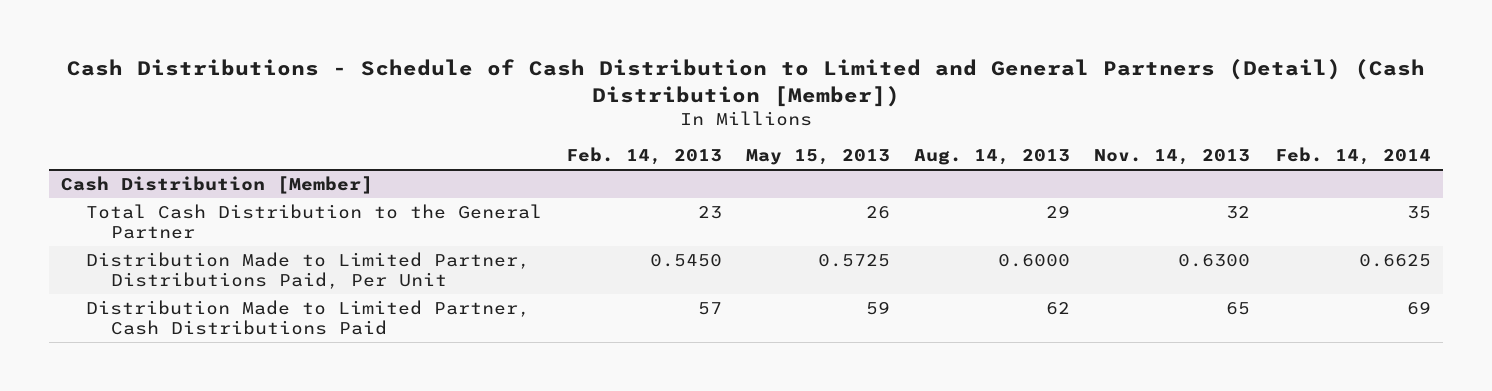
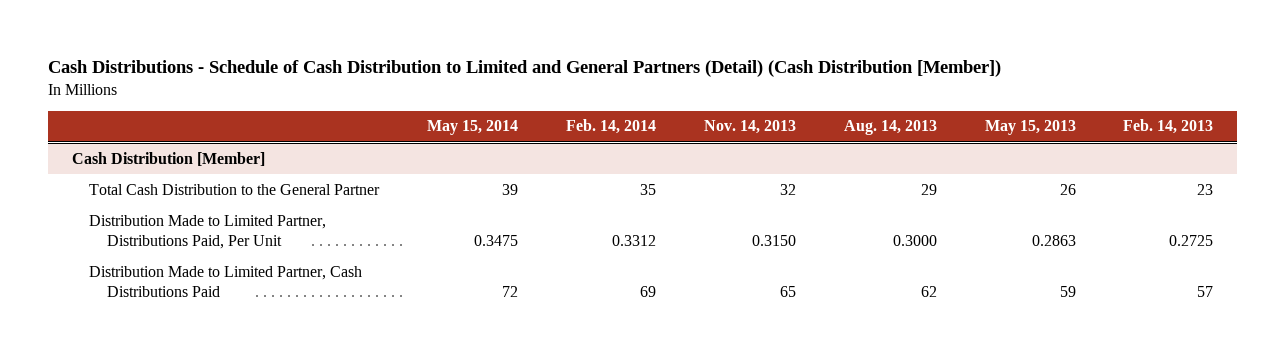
- | Feb. 14, 2013 | May 15, 2013 | Aug. 14, 2013 | Nov. 14, 2013 | Feb. 14, 2014
+ | May 15, 2014 | Feb. 14, 2014 | Nov. 14, 2013 | Aug. 14, 2013 | May 15, 2013 | Feb. 14, 2013
@ Cash Distribution [Member]
- Distribution Made to Limited Partner, Distributions Paid, Per Unit | 0.5450 | 0.5725 | 0.6000 | 0.6300 | 0.6625
+ Distribution Made to Limited Partner, Distributions Paid, Per Unit | 0.3475 | 0.3312 | 0.3150 | 0.3000 | 0.2863 | 0.2725

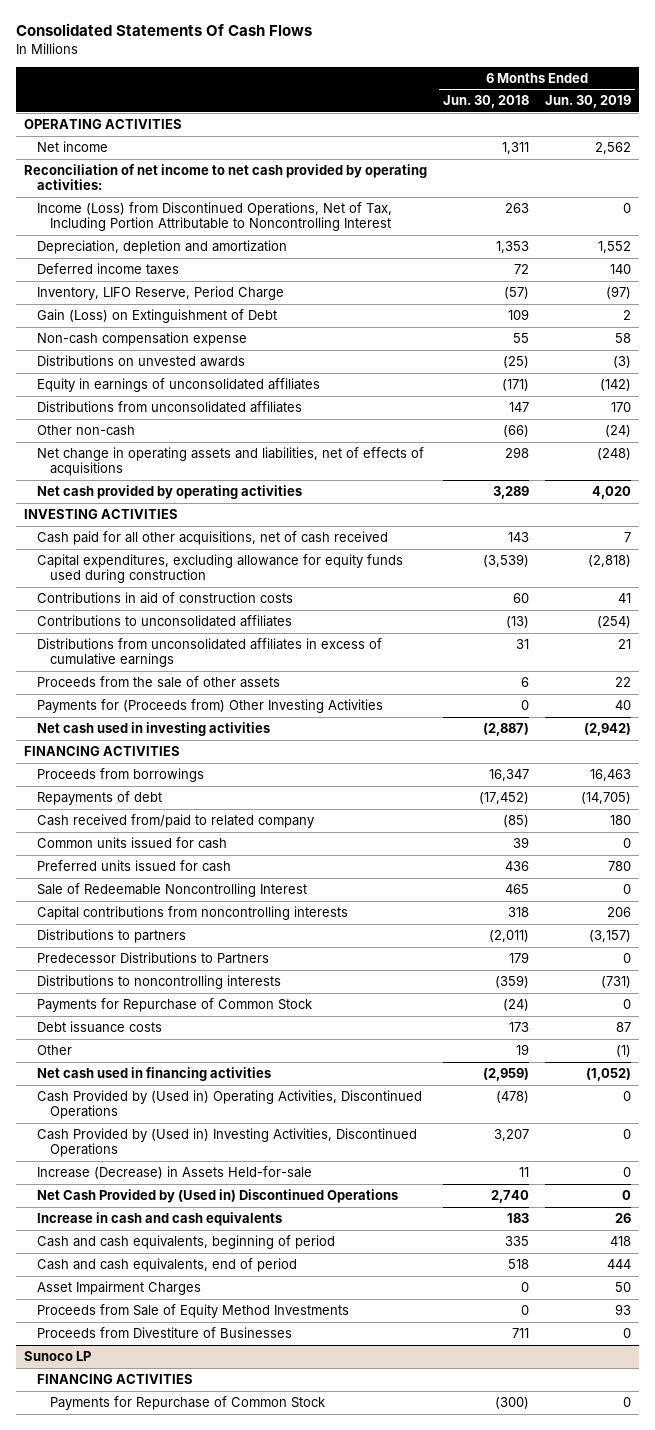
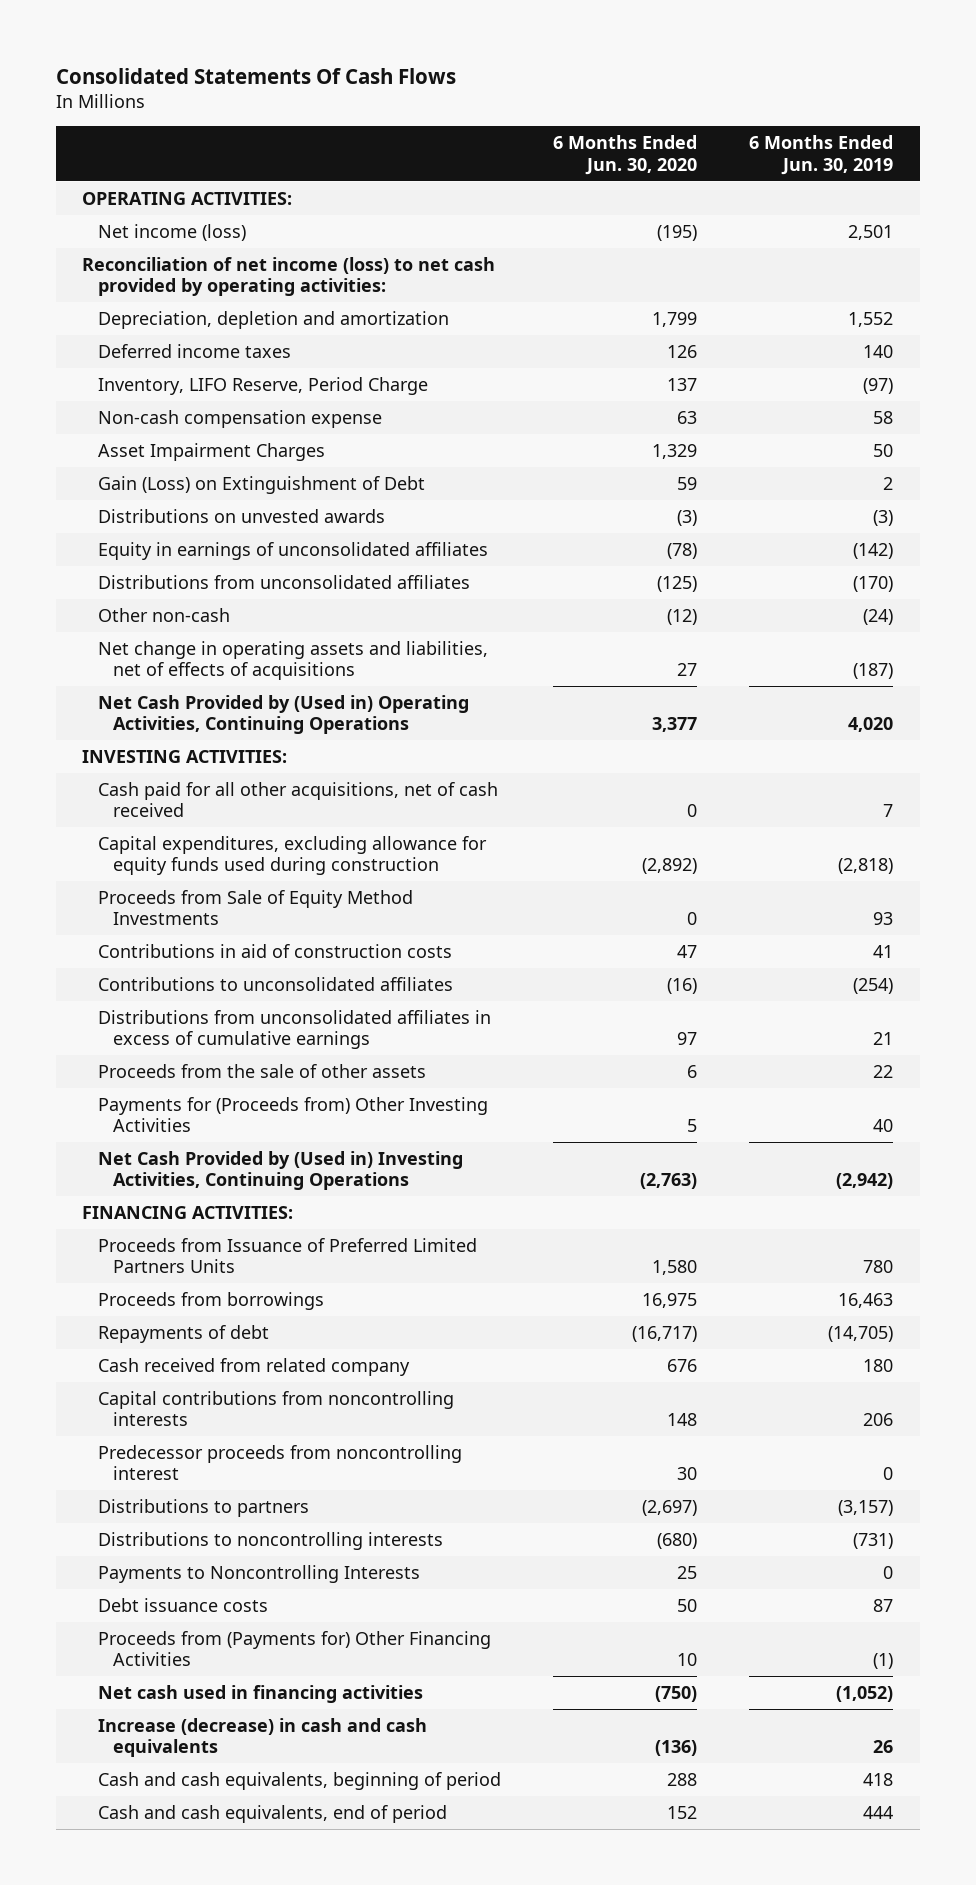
- | 6 Months Ended Jun. 30, 2018 | 6 Months Ended Jun. 30, 2019
+ | 6 Months Ended Jun. 30, 2020 | 6 Months Ended Jun. 30, 2019
- OPERATING ACTIVITIES
- Net income | 1,311 | 2,562
- Reconciliation of net income to net cash provided by operating activities:
- Income (Loss) from Discontinued Operations, Net of Tax, Including Portion Attributable to Noncontrolling Interest | 263 | 0
+ OPERATING ACTIVITIES:
+ Net income (loss) | (195) | 2,501
+ Reconciliation of net income (loss) to net cash provided by operating activities:
moved up: Asset Impairment Charges | 1,329 | 50
moved down: Gain (Loss) on Extinguishment of Debt | 59 | 2
- Distributions from unconsolidated affiliates | 147 | 170
+ Distributions from unconsolidated affiliates | (125) | (170)
- Net change in operating assets and liabilities, net of effects of acquisitions | 298 | (248)
- Net cash provided by operating activities | 3,289 | 4,020
- INVESTING ACTIVITIES
+ Net change in operating assets and liabilities, net of effects of acquisitions | 27 | (187)
+ Net Cash Provided by (Used in) Operating Activities, Continuing Operations | 3,377 | 4,020
+ INVESTING ACTIVITIES:
moved up: Proceeds from Sale of Equity Method Investments | 0 | 93
- Net cash used in investing activities | (2,887) | (2,942)
- FINANCING ACTIVITIES
+ Net Cash Provided by (Used in) Investing Activities, Continuing Operations | (2,763) | (2,942)
+ FINANCING ACTIVITIES:
+ Proceeds from Issuance of Preferred Limited Partners Units | 1,580 | 780
- Cash received from/paid to related company | (85) | 180
- Common units issued for cash | 39 | 0
- Preferred units issued for cash | 436 | 780
- Sale of Redeemable Noncontrolling Interest | 465 | 0
+ Cash received from related company | 676 | 180
+ Predecessor proceeds from noncontrolling interest | 30 | 0
- Predecessor Distributions to Partners | 179 | 0
- Payments for Repurchase of Common Stock | (24) | 0
+ Payments to Noncontrolling Interests | 25 | 0
- Other | 19 | (1)
+ Proceeds from (Payments for) Other Financing Activities | 10 | (1)
- Cash Provided by (Used in) Operating Activities, Discontinued Operations | (478) | 0
- Cash Provided by (Used in) Investing Activities, Discontinued Operations | 3,207 | 0
- Increase (Decrease) in Assets Held-for-sale | 11 | 0
- Net Cash Provided by (Used in) Discontinued Operations | 2,740 | 0
- Increase in cash and cash equivalents | 183 | 26
+ Increase (decrease) in cash and cash equivalents | (136) | 26
- Proceeds from Divestiture of Businesses | 711 | 0
- Sunoco LP
- FINANCING ACTIVITIES
- Payments for Repurchase of Common Stock | (300) | 0

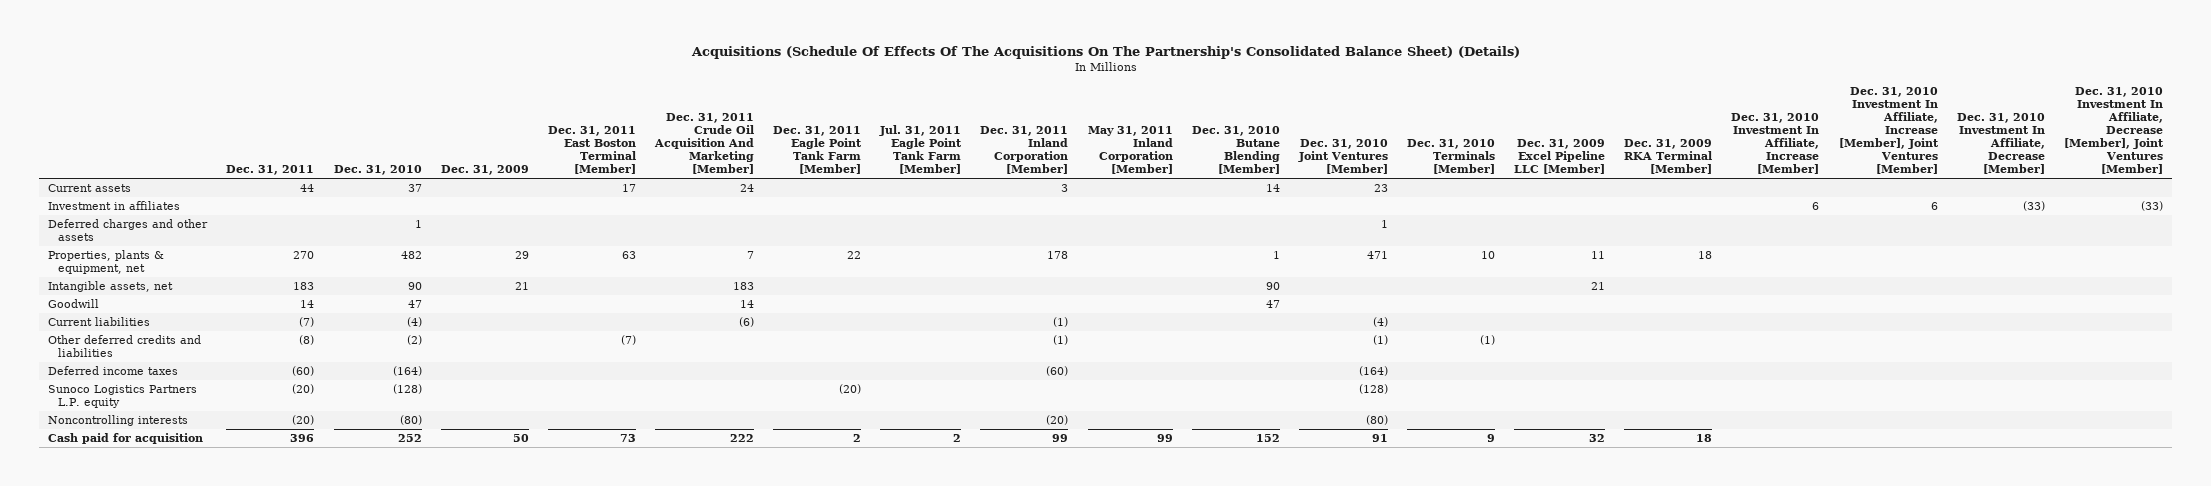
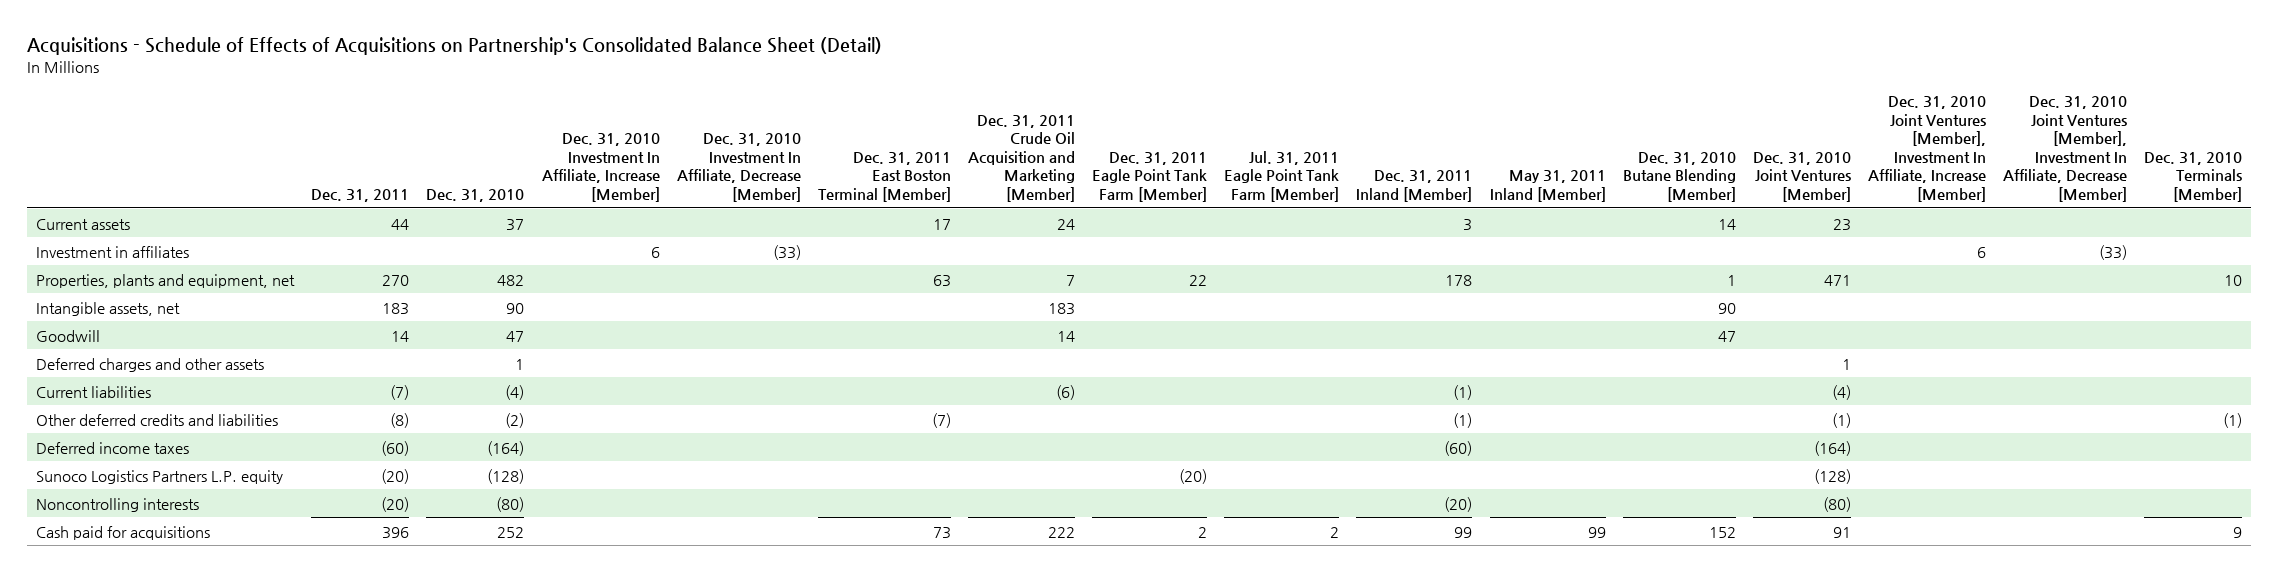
- Acquisitions (Schedule Of Effects Of The Acquisitions On The Partnership's Consolidated Balance Sheet) (Details)
+ Acquisitions - Schedule of Effects of Acquisitions on Partnership's Consolidated Balance Sheet (Detail)
- | Dec. 31, 2011 | Dec. 31, 2010 | Dec. 31, 2009 | Dec. 31, 2011 East Boston Terminal [Member] | Dec. 31, 2011 Crude Oil Acquisition And Marketing [Member] | Dec. 31, 2011 Eagle Point Tank Farm [Member] | Jul. 31, 2011 Eagle Point Tank Farm [Member] | Dec. 31, 2011 Inland Corporation [Member] | May 31, 2011 Inland Corporation [Member] | Dec. 31, 2010 Butane Blending [Member] | Dec. 31, 2010 Joint Ventures [Member] | Dec. 31, 2010 Terminals [Member] | Dec. 31, 2009 Excel Pipeline LLC [Member] | Dec. 31, 2009 RKA Terminal [Member] | Dec. 31, 2010 Investment In Affiliate, Increase [Member] | Dec. 31, 2010 Investment In Affiliate, Increase [Member], Joint Ventures [Member] | Dec. 31, 2010 Investment In Affiliate, Decrease [Member] | Dec. 31, 2010 Investment In Affiliate, Decrease [Member], Joint Ventures [Member]
+ | Dec. 31, 2011 | Dec. 31, 2010 | Dec. 31, 2010 Investment In Affiliate, Increase [Member] | Dec. 31, 2010 Investment In Affiliate, Decrease [Member] | Dec. 31, 2011 East Boston Terminal [Member] | Dec. 31, 2011 Crude Oil Acquisition and Marketing [Member] | Dec. 31, 2011 Eagle Point Tank Farm [Member] | Jul. 31, 2011 Eagle Point Tank Farm [Member] | Dec. 31, 2011 Inland [Member] | May 31, 2011 Inland [Member] | Dec. 31, 2010 Butane Blending [Member] | Dec. 31, 2010 Joint Ventures [Member] | Dec. 31, 2010 Joint Ventures [Member], Investment In Affiliate, Increase [Member] | Dec. 31, 2010 Joint Ventures [Member], Investment In Affiliate, Decrease [Member] | Dec. 31, 2010 Terminals [Member]
- Properties, plants & equipment, net | 270 | 482 | 29 | 63 | 7 | 22 | | 178 | | 1 | 471 | 10 | 11 | 18 | | | |
+ Properties, plants and equipment, net | 270 | 482 | | | 63 | 7 | 22 | | 178 | | 1 | 471 | | | 10
moved down: Deferred charges and other assets | | 1 | | | | | | | | | | 1 | | |
- Cash paid for acquisition | 396 | 252 | 50 | 73 | 222 | 2 | 2 | 99 | 99 | 152 | 91 | 9 | 32 | 18 | | | |
+ Cash paid for acquisitions | 396 | 252 | | | 73 | 222 | 2 | 2 | 99 | 99 | 152 | 91 | | | 9

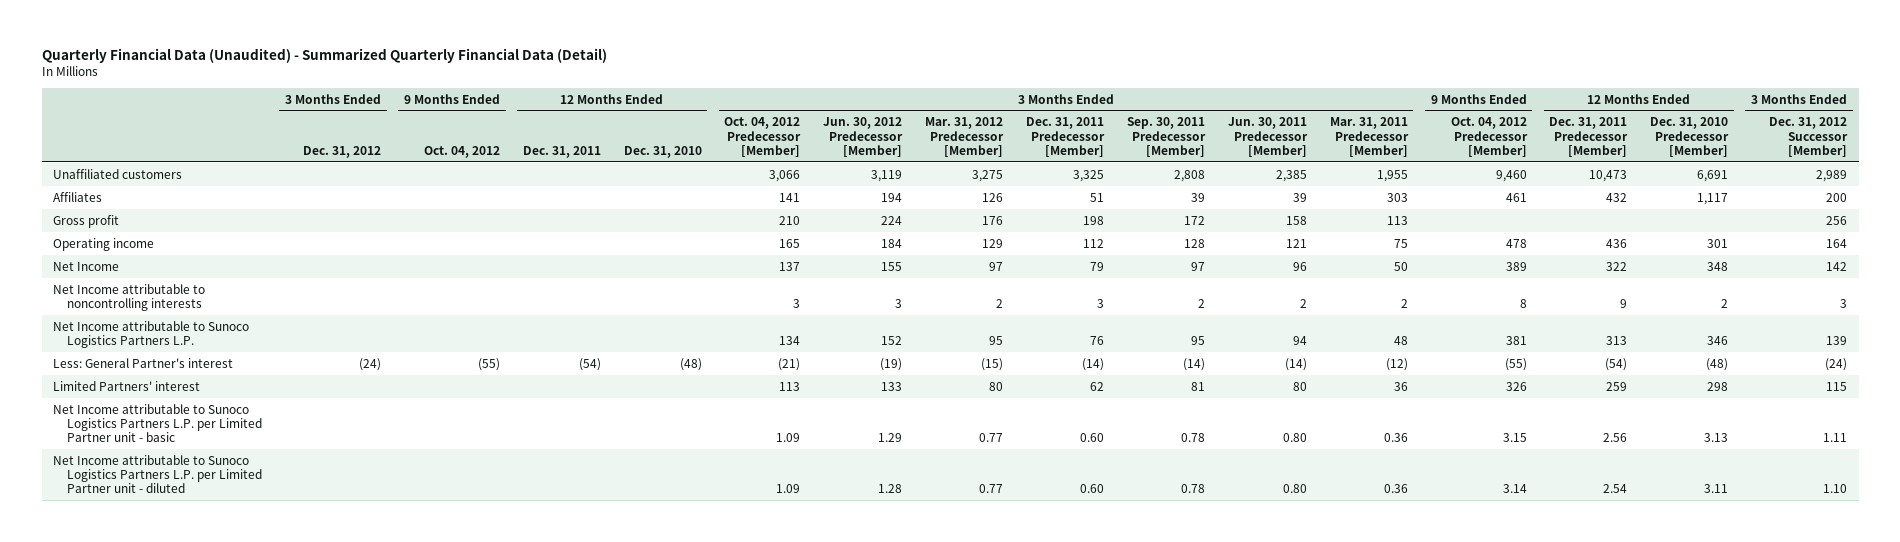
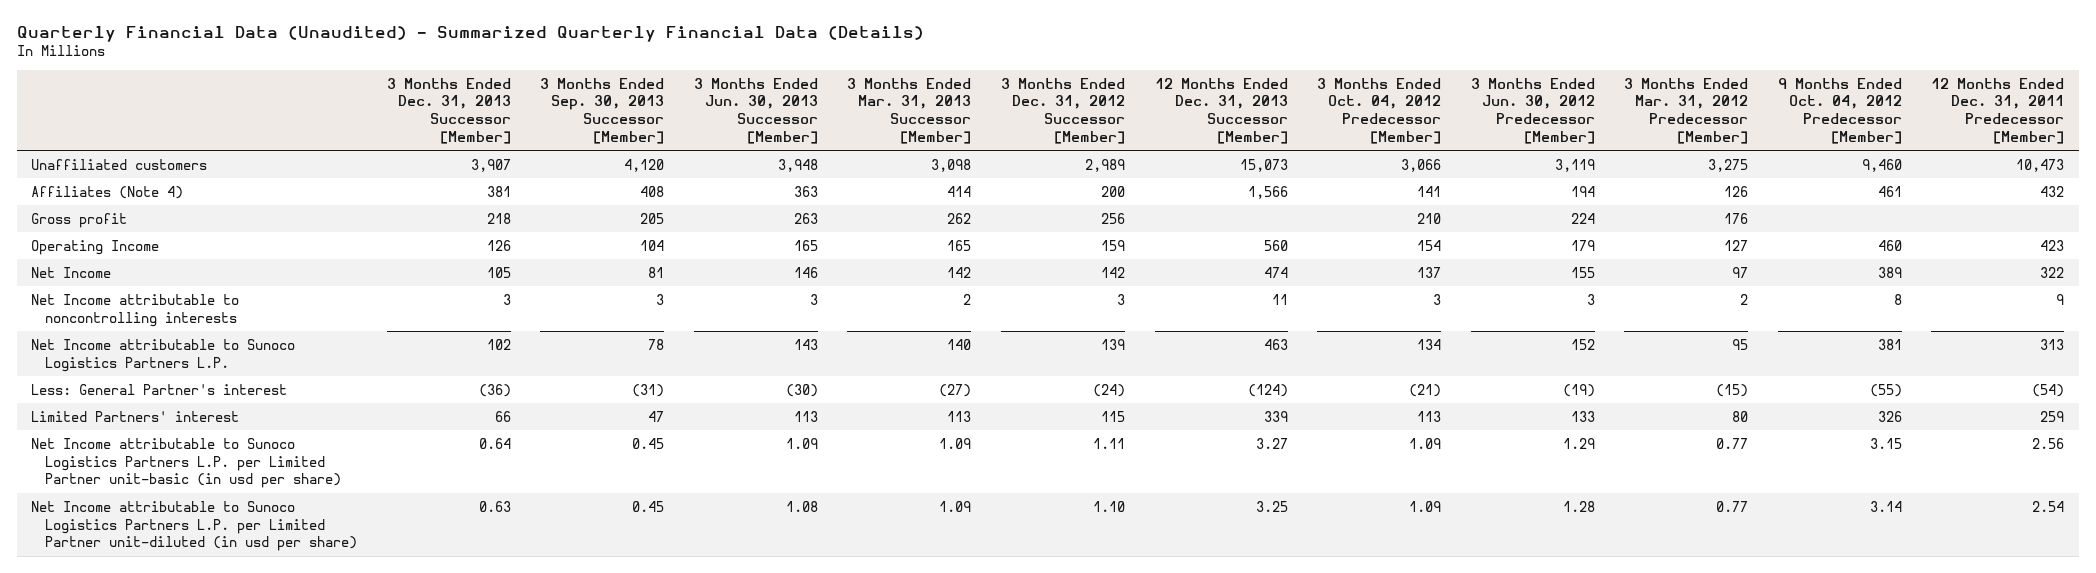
- Quarterly Financial Data (Unaudited) - Summarized Quarterly Financial Data (Detail)
+ Quarterly Financial Data (Unaudited) - Summarized Quarterly Financial Data (Details)
- | 3 Months Ended Dec. 31, 2012 | 9 Months Ended Oct. 04, 2012 | 12 Months Ended Dec. 31, 2011 | 12 Months Ended Dec. 31, 2010 | 3 Months Ended Oct. 04, 2012 Predecessor [Member] | 3 Months Ended Jun. 30, 2012 Predecessor [Member] | 3 Months Ended Mar. 31, 2012 Predecessor [Member] | 3 Months Ended Dec. 31, 2011 Predecessor [Member] | 3 Months Ended Sep. 30, 2011 Predecessor [Member] | 3 Months Ended Jun. 30, 2011 Predecessor [Member] | 3 Months Ended Mar. 31, 2011 Predecessor [Member] | 9 Months Ended Oct. 04, 2012 Predecessor [Member] | 12 Months Ended Dec. 31, 2011 Predecessor [Member] | 12 Months Ended Dec. 31, 2010 Predecessor [Member] | 3 Months Ended Dec. 31, 2012 Successor [Member]
+ | 3 Months Ended Dec. 31, 2013 Successor [Member] | 3 Months Ended Sep. 30, 2013 Successor [Member] | 3 Months Ended Jun. 30, 2013 Successor [Member] | 3 Months Ended Mar. 31, 2013 Successor [Member] | 3 Months Ended Dec. 31, 2012 Successor [Member] | 12 Months Ended Dec. 31, 2013 Successor [Member] | 3 Months Ended Oct. 04, 2012 Predecessor [Member] | 3 Months Ended Jun. 30, 2012 Predecessor [Member] | 3 Months Ended Mar. 31, 2012 Predecessor [Member] | 9 Months Ended Oct. 04, 2012 Predecessor [Member] | 12 Months Ended Dec. 31, 2011 Predecessor [Member]
- Affiliates | | | | | 141 | 194 | 126 | 51 | 39 | 39 | 303 | 461 | 432 | 1,117 | 200
+ Affiliates (Note 4) | 381 | 408 | 363 | 414 | 200 | 1,566 | 141 | 194 | 126 | 461 | 432
- Operating income | | | | | 165 | 184 | 129 | 112 | 128 | 121 | 75 | 478 | 436 | 301 | 164
+ Operating Income | 126 | 104 | 165 | 165 | 159 | 560 | 154 | 179 | 127 | 460 | 423
- Net Income attributable to Sunoco Logistics Partners L.P. per Limited Partner unit - basic | | | | | 1.09 | 1.29 | 0.77 | 0.60 | 0.78 | 0.80 | 0.36 | 3.15 | 2.56 | 3.13 | 1.11
- Net Income attributable to Sunoco Logistics Partners L.P. per Limited Partner unit - diluted | | | | | 1.09 | 1.28 | 0.77 | 0.60 | 0.78 | 0.80 | 0.36 | 3.14 | 2.54 | 3.11 | 1.10
+ Net Income attributable to Sunoco Logistics Partners L.P. per Limited Partner unit-basic (in usd per share) | 0.64 | 0.45 | 1.09 | 1.09 | 1.11 | 3.27 | 1.09 | 1.29 | 0.77 | 3.15 | 2.56
+ Net Income attributable to Sunoco Logistics Partners L.P. per Limited Partner unit-diluted (in usd per share) | 0.63 | 0.45 | 1.08 | 1.09 | 1.10 | 3.25 | 1.09 | 1.28 | 0.77 | 3.14 | 2.54

